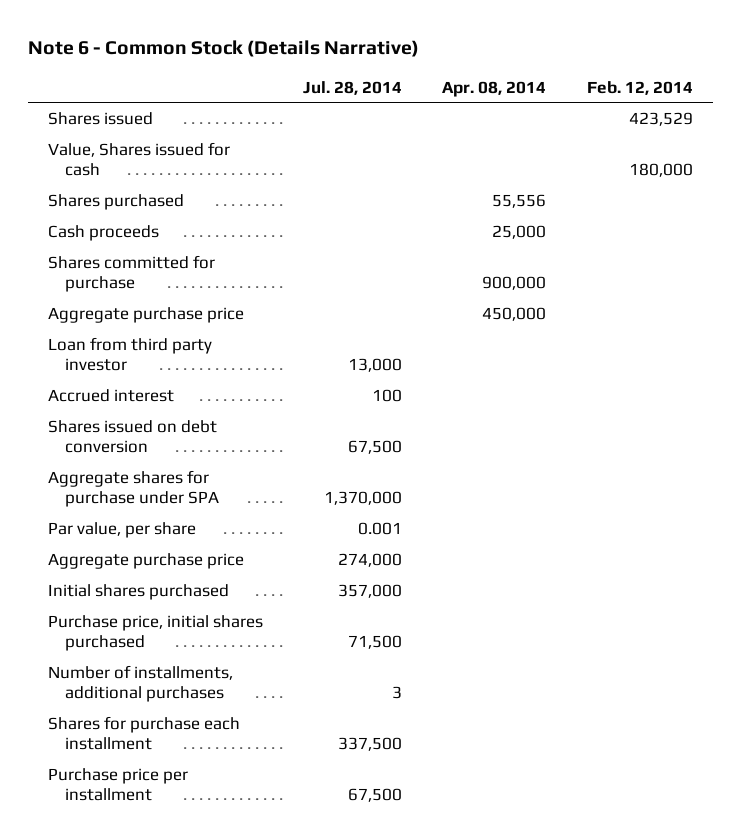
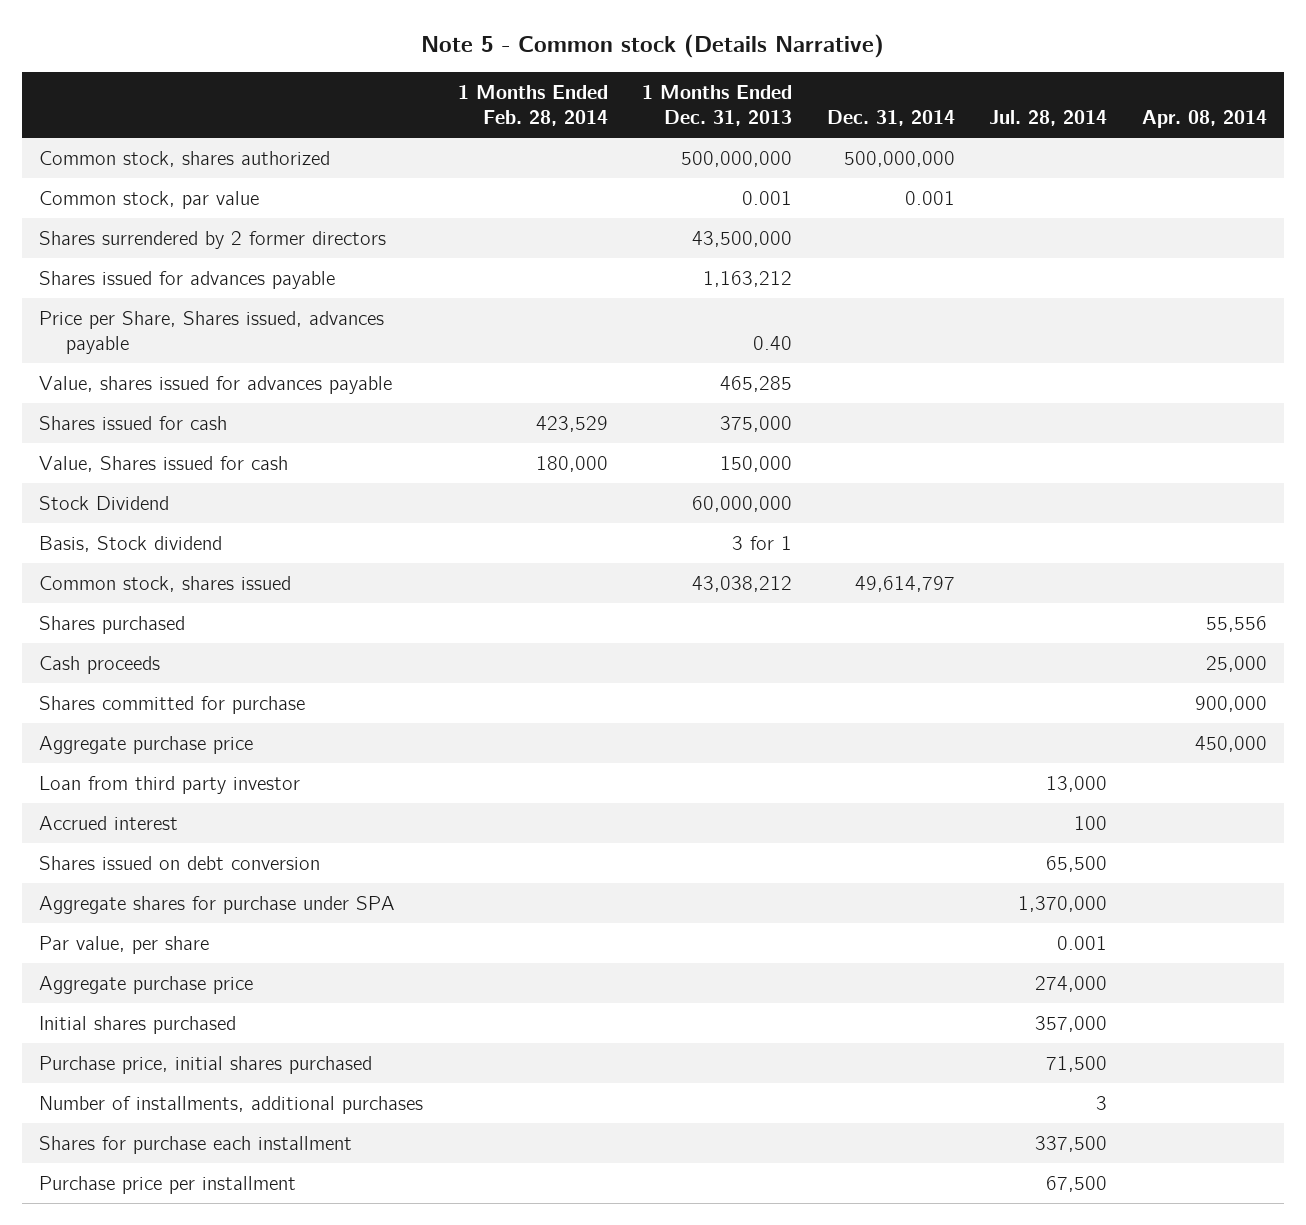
- Note 6 - Common Stock (Details Narrative)
+ Note 5 - Common stock (Details Narrative)
- | Jul. 28, 2014 | Apr. 08, 2014 | Feb. 12, 2014
+ | 1 Months Ended Feb. 28, 2014 | 1 Months Ended Dec. 31, 2013 | Dec. 31, 2014 | Jul. 28, 2014 | Apr. 08, 2014
- Shares issued | | | 423,529
+ Common stock, shares authorized | | 500,000,000 | 500,000,000 | |
+ Common stock, par value | | 0.001 | 0.001 | |
+ Shares surrendered by 2 former directors | | 43,500,000 | | |
+ Shares issued for advances payable | | 1,163,212 | | |
+ Price per Share, Shares issued, advances payable | | 0.40 | | |
+ Value, shares issued for advances payable | | 465,285 | | |
+ Shares issued for cash | 423,529 | 375,000 | | |
+ Stock Dividend | | 60,000,000 | | |
+ Basis, Stock dividend | | 3 for 1 | | |
+ Common stock, shares issued | | 43,038,212 | 49,614,797 | |
- Shares issued on debt conversion | 67,500 | |
+ Shares issued on debt conversion | | | | 65,500 |

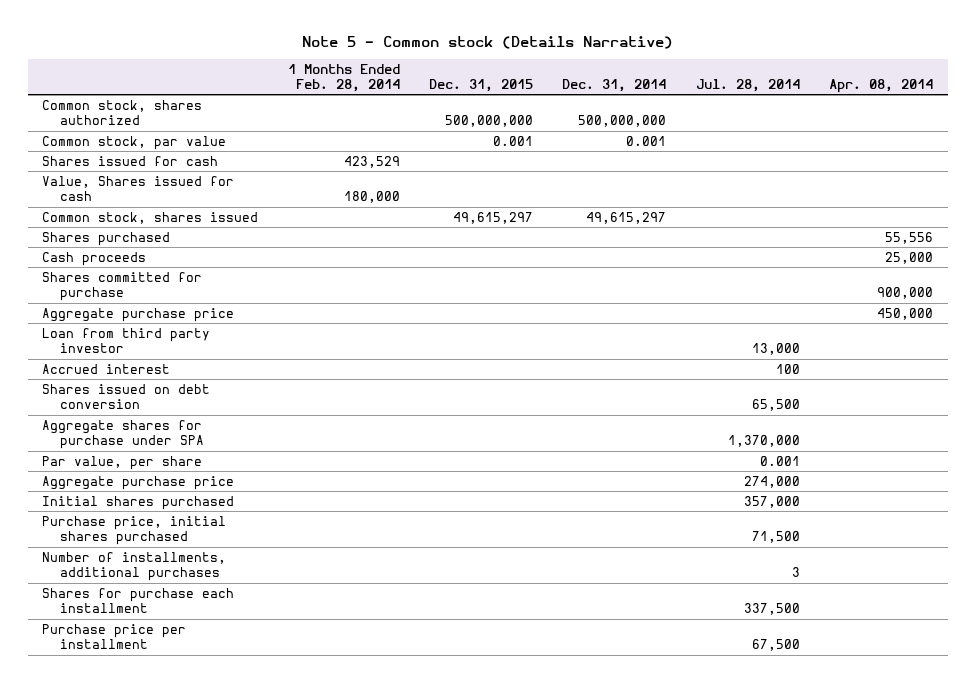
- | 1 Months Ended Feb. 28, 2014 | 1 Months Ended Dec. 31, 2013 | Dec. 31, 2014 | Jul. 28, 2014 | Apr. 08, 2014
+ | 1 Months Ended Feb. 28, 2014 | Dec. 31, 2015 | Dec. 31, 2014 | Jul. 28, 2014 | Apr. 08, 2014
- Shares surrendered by 2 former directors | | 43,500,000 | | |
- Shares issued for advances payable | | 1,163,212 | | |
- Price per Share, Shares issued, advances payable | | 0.40 | | |
- Value, shares issued for advances payable | | 465,285 | | |
- Stock Dividend | | 60,000,000 | | |
- Basis, Stock dividend | | 3 for 1 | | |
- Common stock, shares issued | | 43,038,212 | 49,614,797 | |
+ Common stock, shares issued | | 49,615,297 | 49,615,297 | |

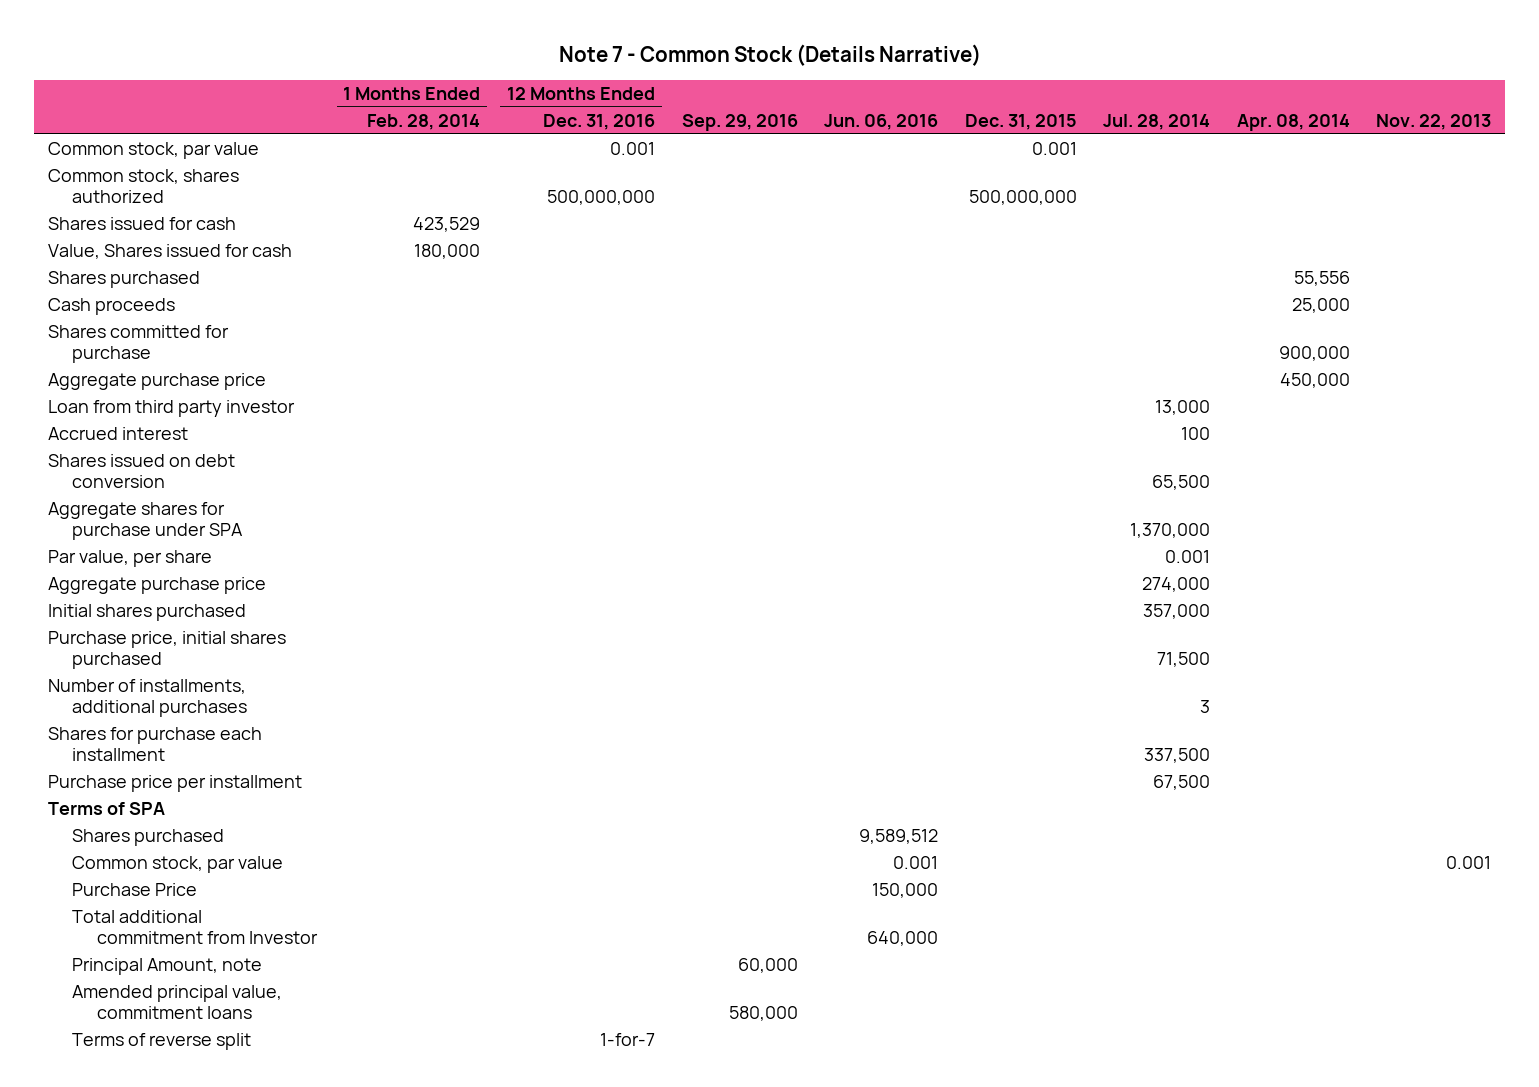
- Note 5 - Common stock (Details Narrative)
+ Note 7 - Common Stock (Details Narrative)
- | 1 Months Ended Feb. 28, 2014 | Dec. 31, 2015 | Dec. 31, 2014 | Jul. 28, 2014 | Apr. 08, 2014
+ | 1 Months Ended Feb. 28, 2014 | 12 Months Ended Dec. 31, 2016 | Sep. 29, 2016 | Jun. 06, 2016 | Dec. 31, 2015 | Jul. 28, 2014 | Apr. 08, 2014 | Nov. 22, 2013
moved down: Common stock, shares authorized | | 500,000,000 | | | 500,000,000 | | |
- Common stock, shares issued | | 49,615,297 | 49,615,297 | |
+ Terms of SPA
+ Shares purchased | | | | 9,589,512 | | | |
+ Common stock, par value | | | | 0.001 | | | | 0.001
+ Purchase Price | | | | 150,000 | | | |
+ Total additional commitment from Investor | | | | 640,000 | | | |
+ Principal Amount, note | | | 60,000 | | | | |
+ Amended principal value, commitment loans | | | 580,000 | | | | |
+ Terms of reverse split | | 1-for-7 | | | | | |

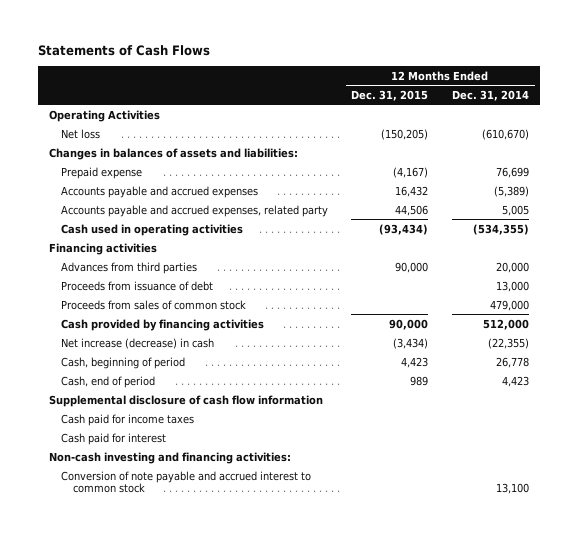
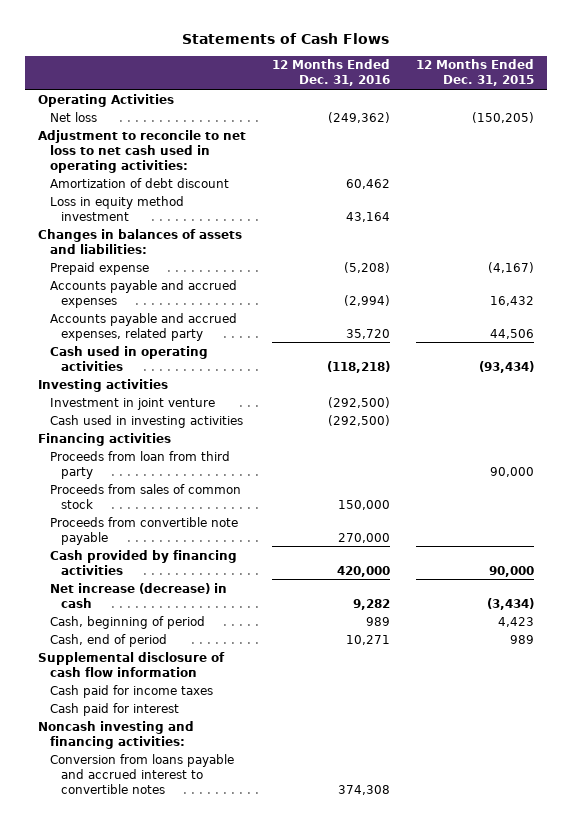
- | 12 Months Ended Dec. 31, 2015 | 12 Months Ended Dec. 31, 2014
+ | 12 Months Ended Dec. 31, 2016 | 12 Months Ended Dec. 31, 2015
+ Adjustment to reconcile to net loss to net cash used in operating activities:
+ Amortization of debt discount | 60,462 |
+ Loss in equity method investment | 43,164 |
+ Investing activities
+ Investment in joint venture | (292,500) |
+ Cash used in investing activities | (292,500) |
- Advances from third parties | 90,000 | 20,000
- Proceeds from issuance of debt | | 13,000
+ Proceeds from loan from third party | | 90,000
+ Proceeds from convertible note payable | 270,000 |
- Non-cash investing and financing activities:
- Conversion of note payable and accrued interest to common stock | | 13,100
+ Noncash investing and financing activities:
+ Conversion from loans payable and accrued interest to convertible notes | 374,308 |

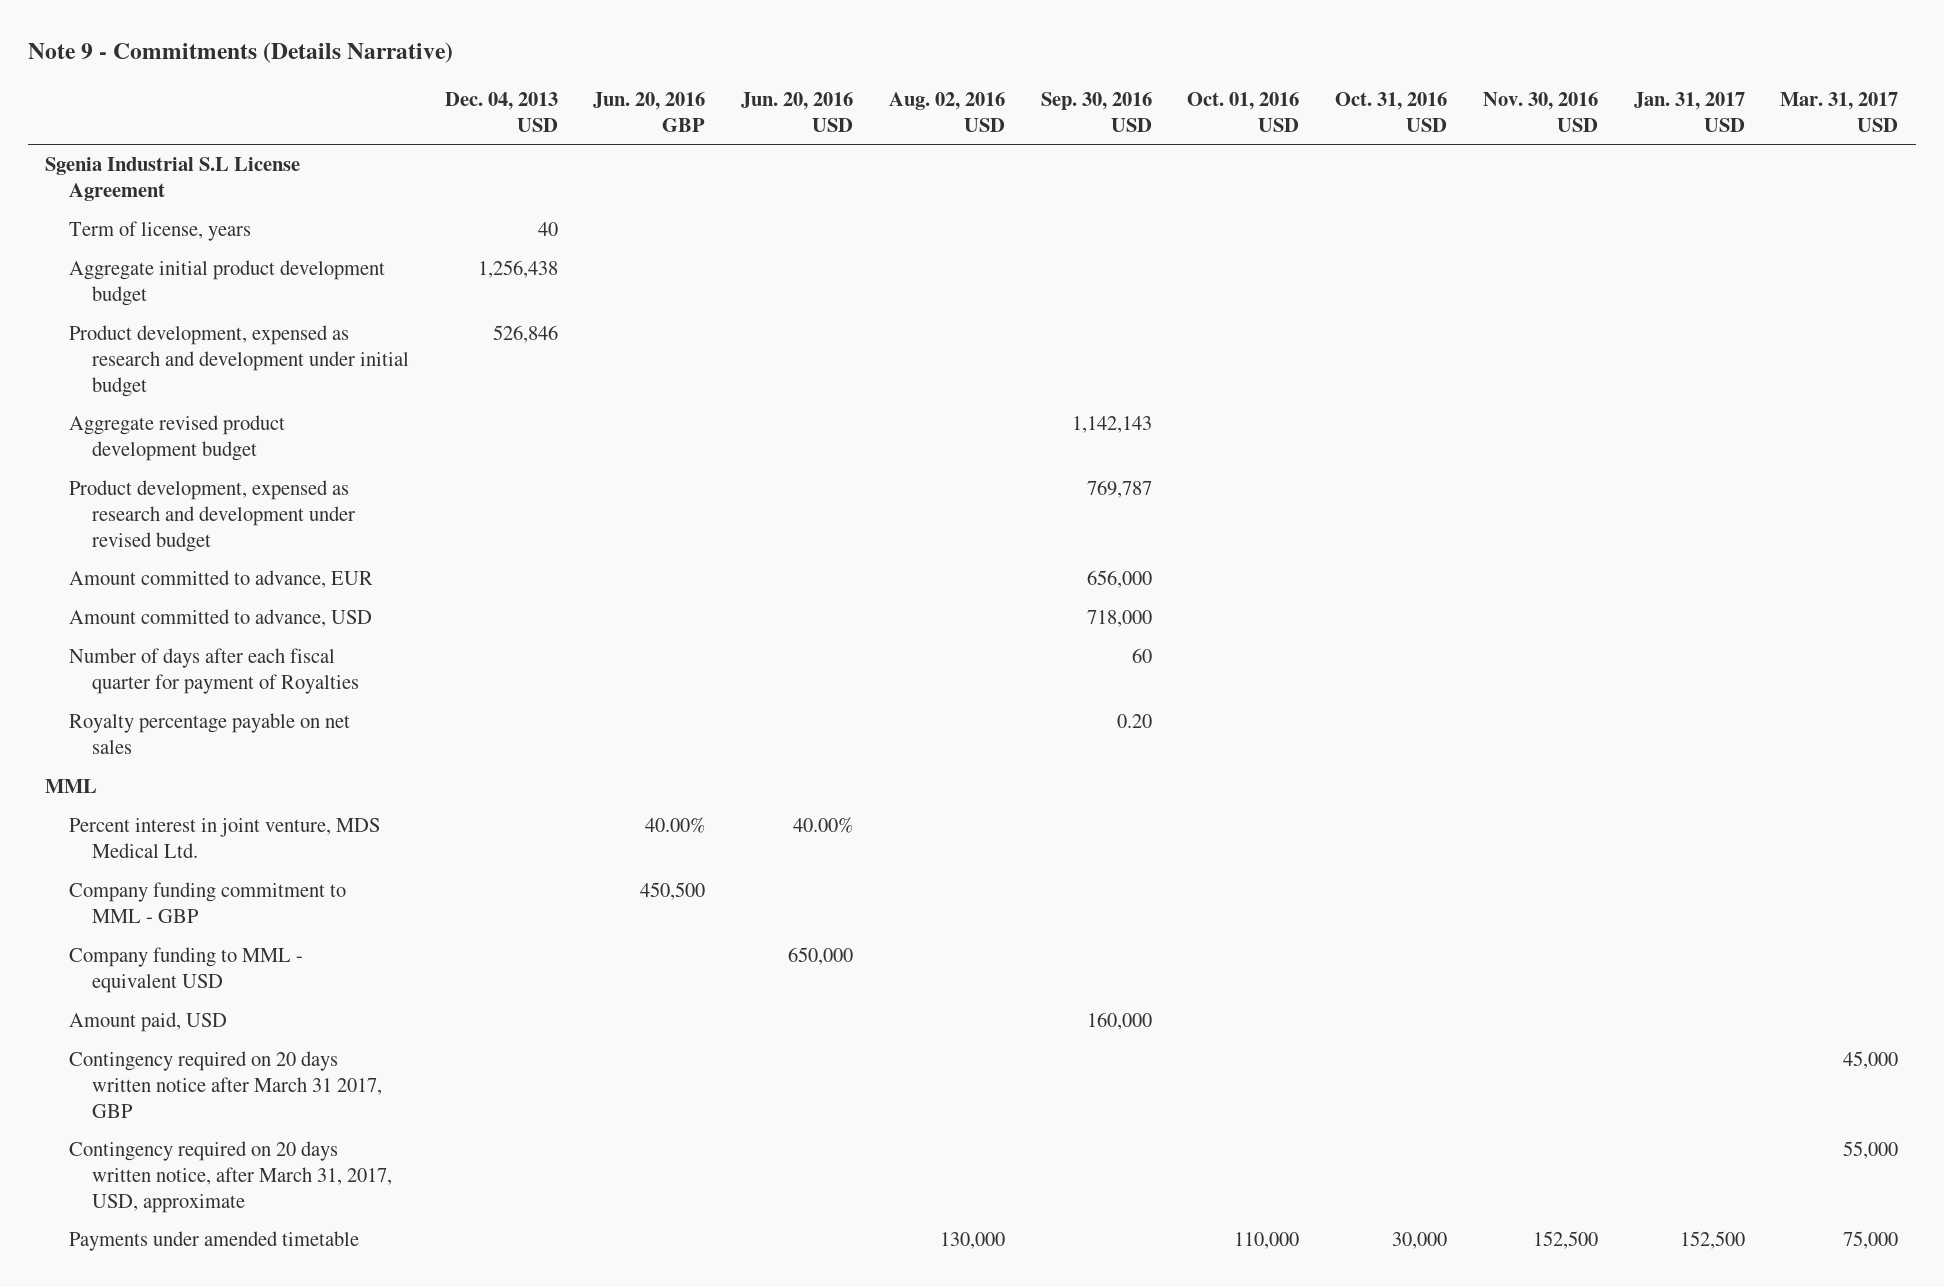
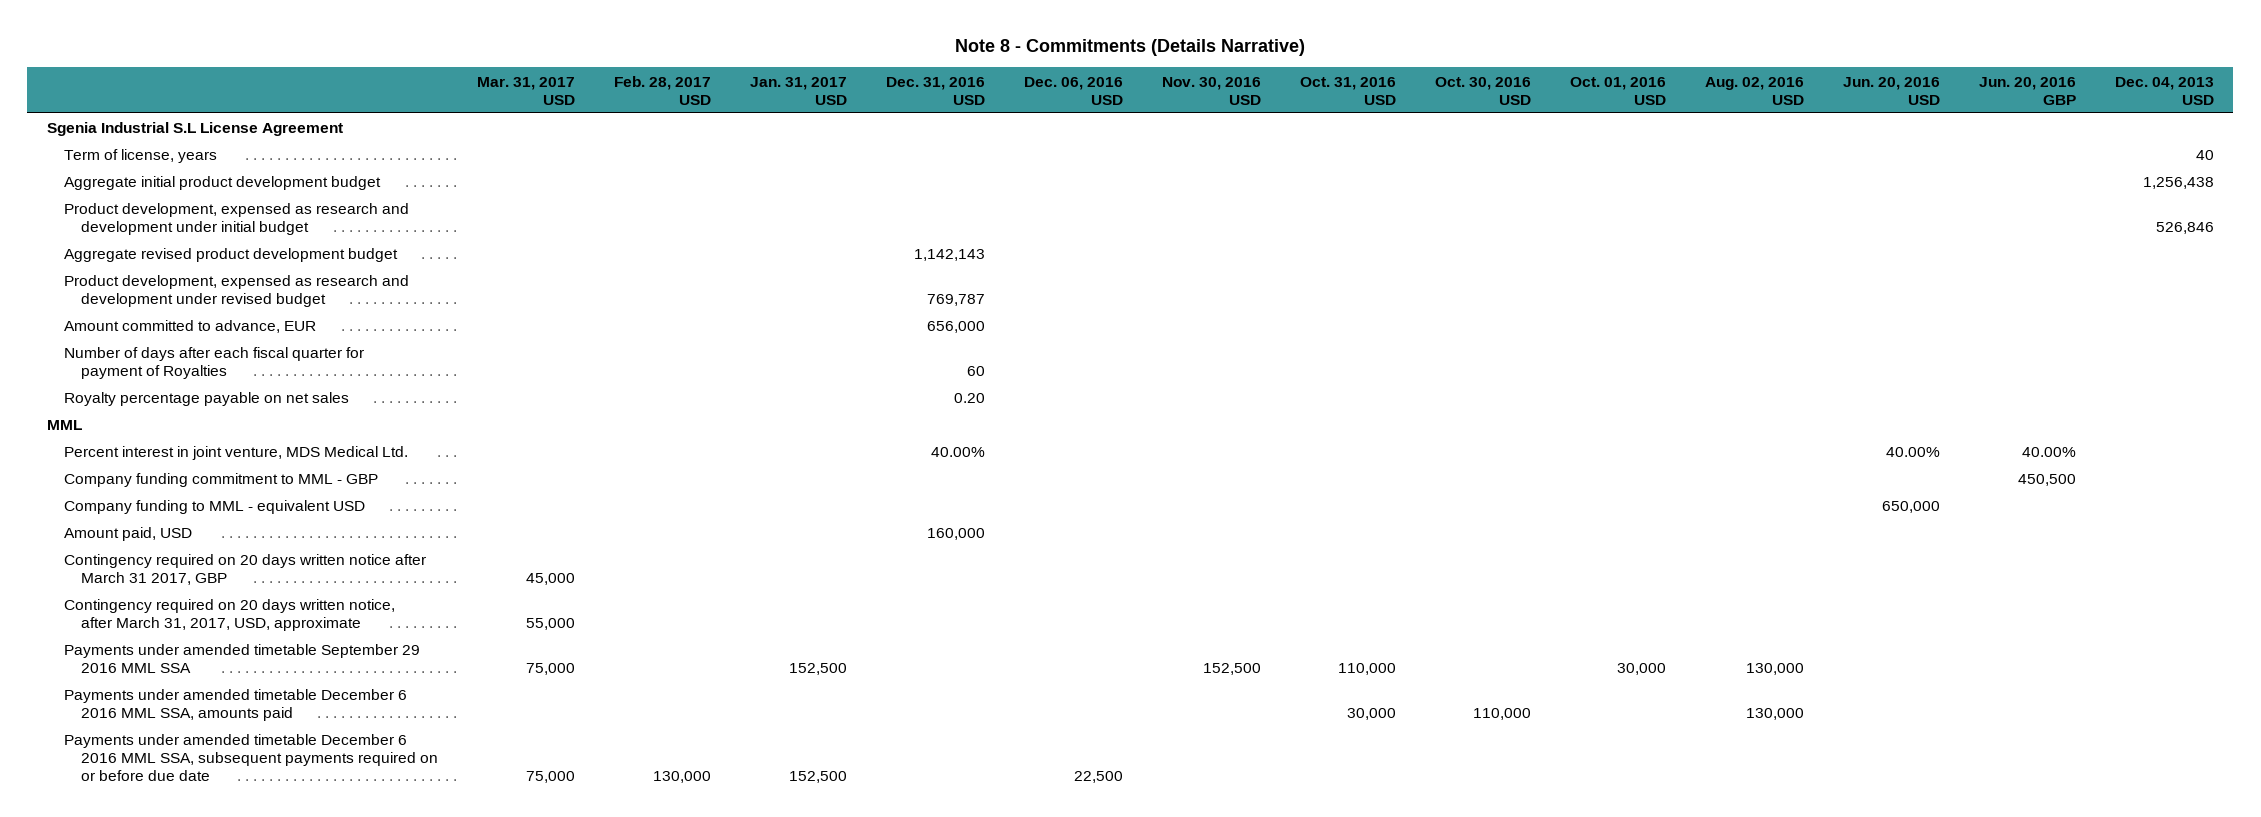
- Note 9 - Commitments (Details Narrative)
+ Note 8 - Commitments (Details Narrative)
- | Dec. 04, 2013 USD | Jun. 20, 2016 GBP | Jun. 20, 2016 USD | Aug. 02, 2016 USD | Sep. 30, 2016 USD | Oct. 01, 2016 USD | Oct. 31, 2016 USD | Nov. 30, 2016 USD | Jan. 31, 2017 USD | Mar. 31, 2017 USD
+ | Mar. 31, 2017 USD | Feb. 28, 2017 USD | Jan. 31, 2017 USD | Dec. 31, 2016 USD | Dec. 06, 2016 USD | Nov. 30, 2016 USD | Oct. 31, 2016 USD | Oct. 30, 2016 USD | Oct. 01, 2016 USD | Aug. 02, 2016 USD | Jun. 20, 2016 USD | Jun. 20, 2016 GBP | Dec. 04, 2013 USD
- Amount committed to advance, USD | | | | | 718,000 | | | | |
- Payments under amended timetable | | | | 130,000 | | 110,000 | 30,000 | 152,500 | 152,500 | 75,000
+ Payments under amended timetable September 29 2016 MML SSA | 75,000 | | 152,500 | | | 152,500 | 110,000 | | 30,000 | 130,000 | | |
+ Payments under amended timetable December 6 2016 MML SSA, amounts paid | | | | | | | 30,000 | 110,000 | | 130,000 | | |
+ Payments under amended timetable December 6 2016 MML SSA, subsequent payments required on or before due date | 75,000 | 130,000 | 152,500 | | 22,500 | | | | | | | |

